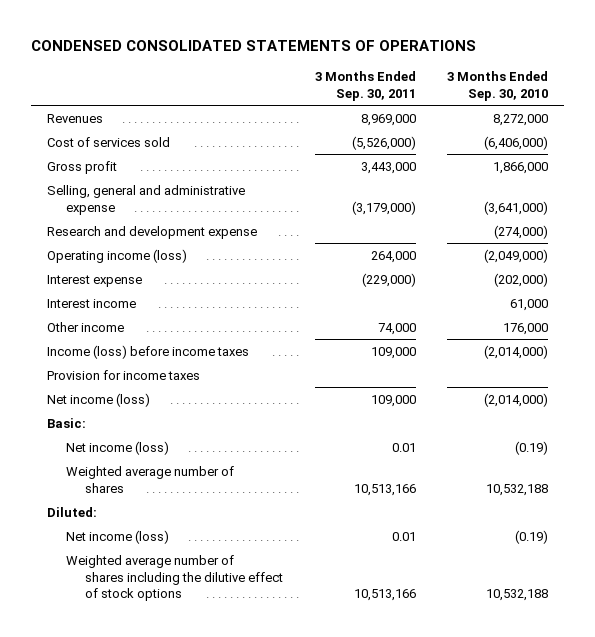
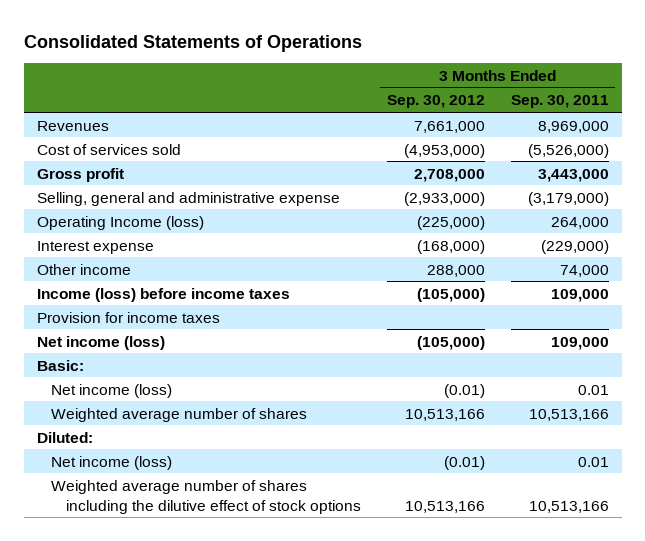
- CONDENSED CONSOLIDATED STATEMENTS OF OPERATIONS
+ Consolidated Statements of Operations
- | 3 Months Ended Sep. 30, 2011 | 3 Months Ended Sep. 30, 2010
+ | 3 Months Ended Sep. 30, 2012 | 3 Months Ended Sep. 30, 2011
- Research and development expense | | (274,000)
- Operating income (loss) | 264,000 | (2,049,000)
+ Operating Income (loss) | (225,000) | 264,000
- Interest income | | 61,000

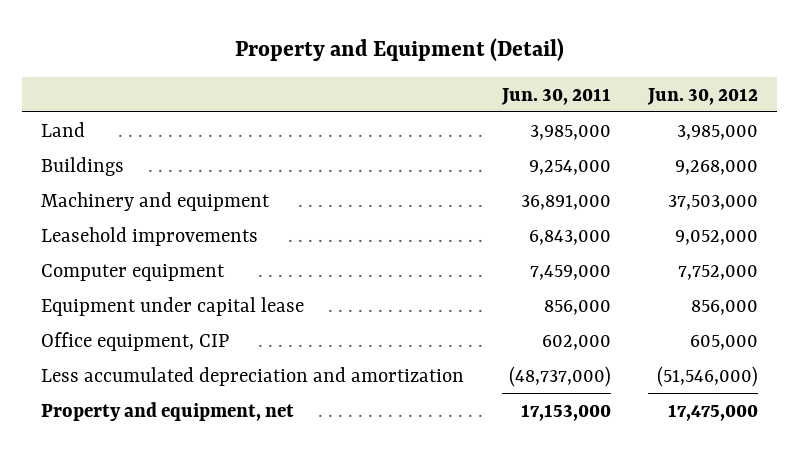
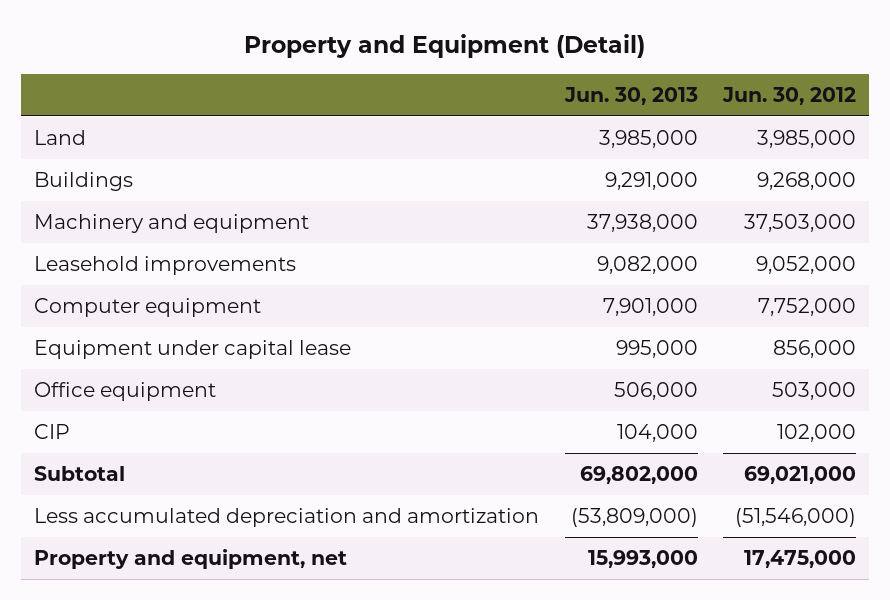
- | Jun. 30, 2011 | Jun. 30, 2012
+ | Jun. 30, 2013 | Jun. 30, 2012
- Office equipment, CIP | 602,000 | 605,000
+ Office equipment | 506,000 | 503,000
+ CIP | 104,000 | 102,000
+ Subtotal | 69,802,000 | 69,021,000

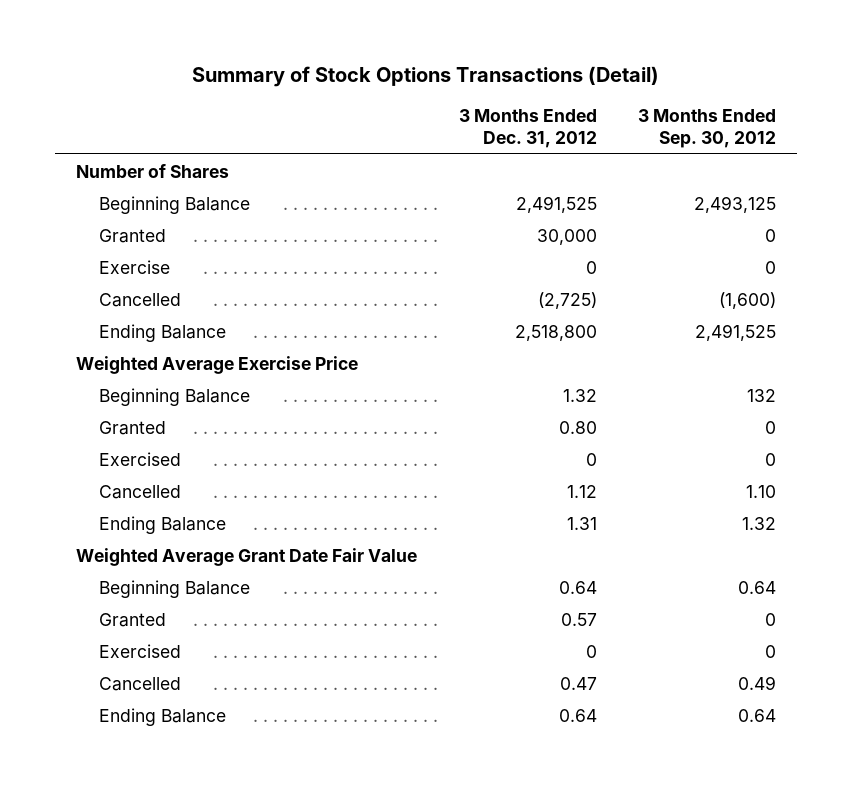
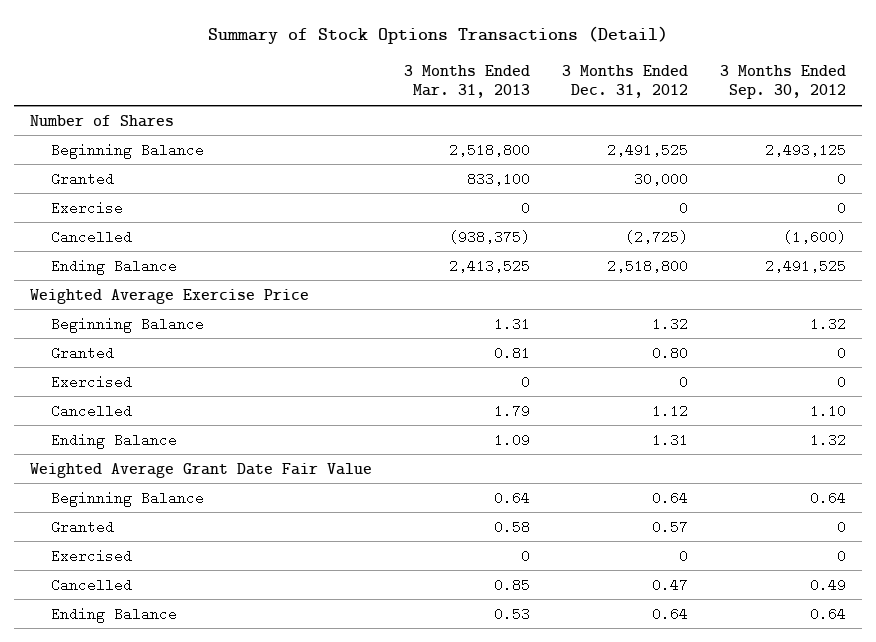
- | 3 Months Ended Dec. 31, 2012 | 3 Months Ended Sep. 30, 2012
+ | 3 Months Ended Mar. 31, 2013 | 3 Months Ended Dec. 31, 2012 | 3 Months Ended Sep. 30, 2012
- Beginning Balance | 1.32 | 132
+ Beginning Balance | 1.31 | 1.32 | 1.32

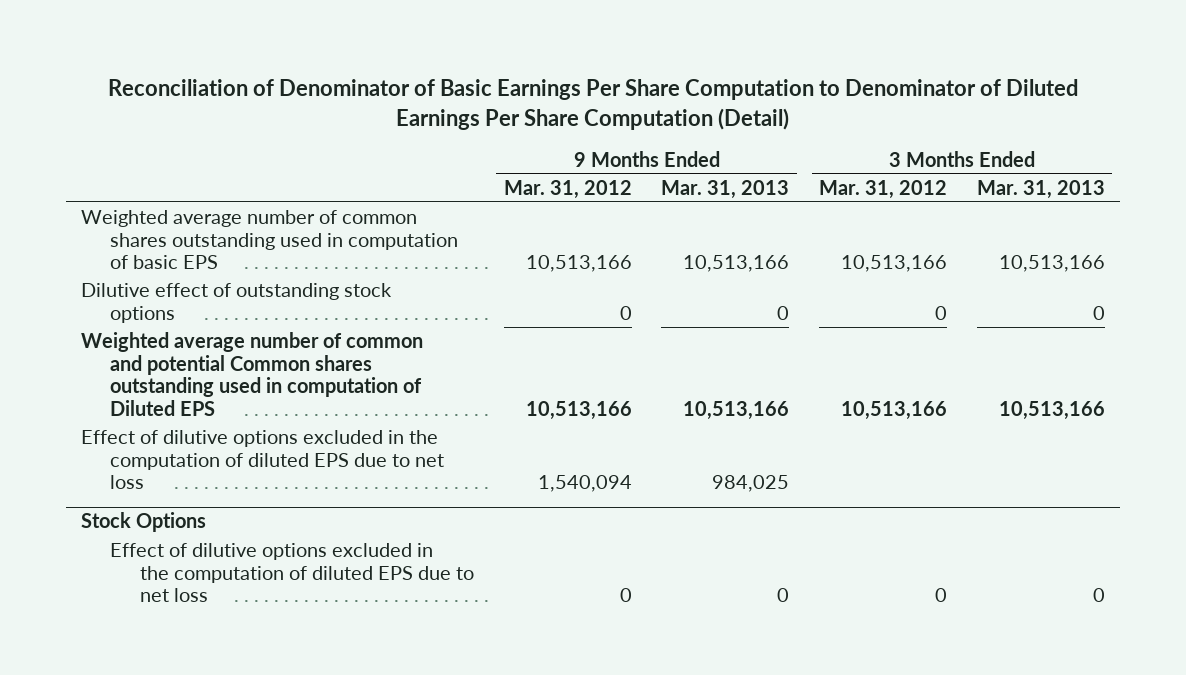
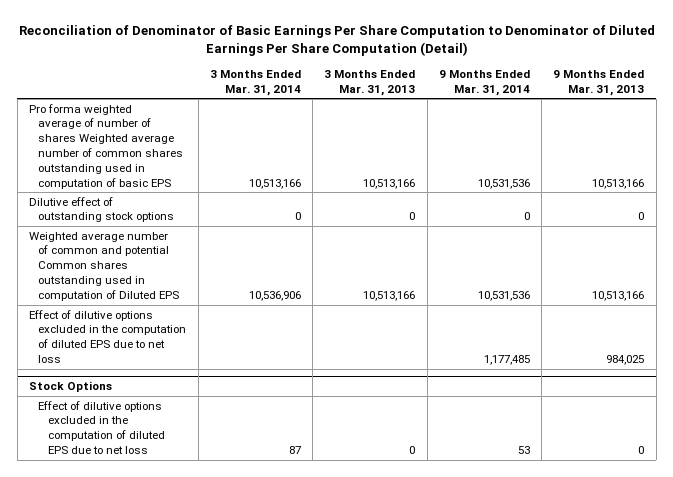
- | 9 Months Ended Mar. 31, 2012 | 9 Months Ended Mar. 31, 2013 | 3 Months Ended Mar. 31, 2012 | 3 Months Ended Mar. 31, 2013
+ | 3 Months Ended Mar. 31, 2014 | 3 Months Ended Mar. 31, 2013 | 9 Months Ended Mar. 31, 2014 | 9 Months Ended Mar. 31, 2013
- Weighted average number of common shares outstanding used in computation of basic EPS | 10,513,166 | 10,513,166 | 10,513,166 | 10,513,166
+ Pro forma weighted average of number of shares Weighted average number of common shares outstanding used in computation of basic EPS | 10,513,166 | 10,513,166 | 10,531,536 | 10,513,166

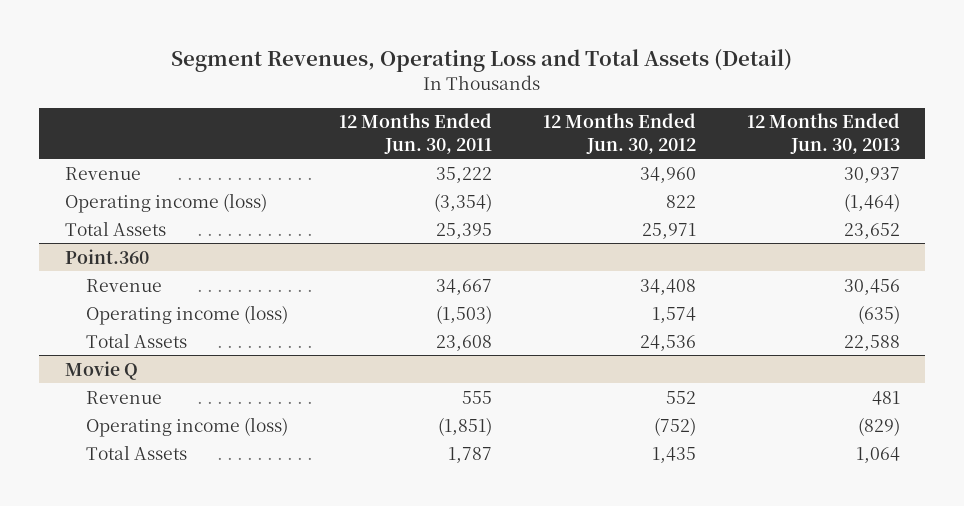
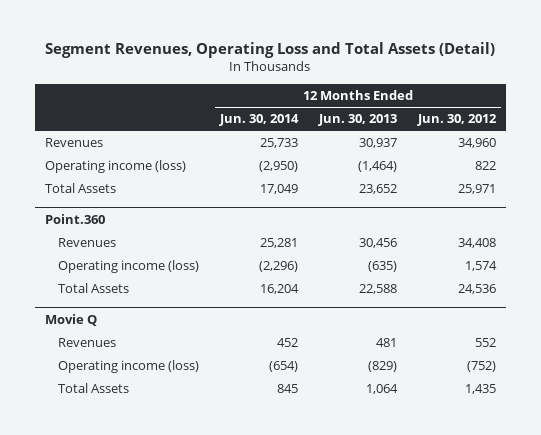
- | 12 Months Ended Jun. 30, 2011 | 12 Months Ended Jun. 30, 2012 | 12 Months Ended Jun. 30, 2013
+ | 12 Months Ended Jun. 30, 2014 | 12 Months Ended Jun. 30, 2013 | 12 Months Ended Jun. 30, 2012
- Revenue | 35,222 | 34,960 | 30,937
+ Revenues | 25,733 | 30,937 | 34,960
@ Point.360
- Revenue | 34,667 | 34,408 | 30,456
+ Revenues | 25,281 | 30,456 | 34,408
@ Movie Q
- Revenue | 555 | 552 | 481
+ Revenues | 452 | 481 | 552

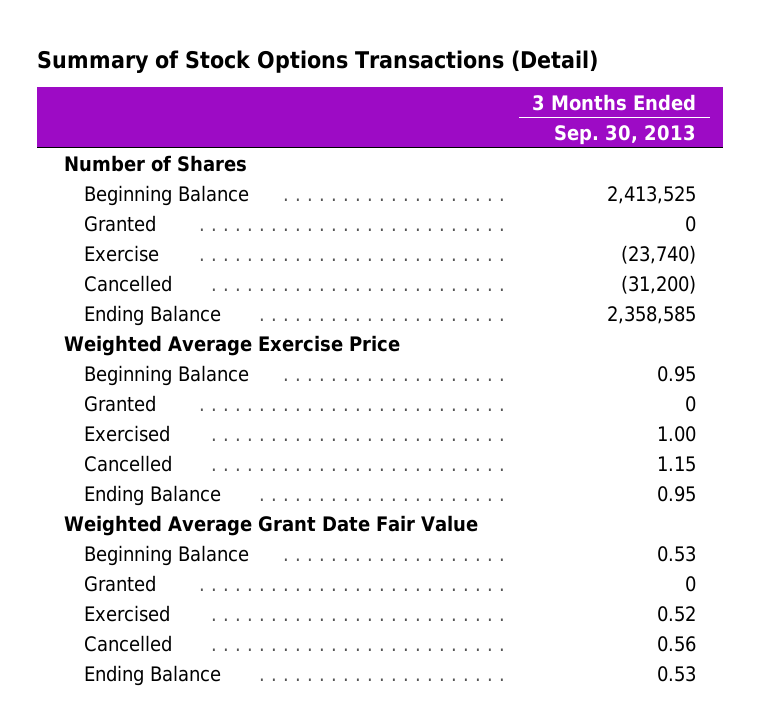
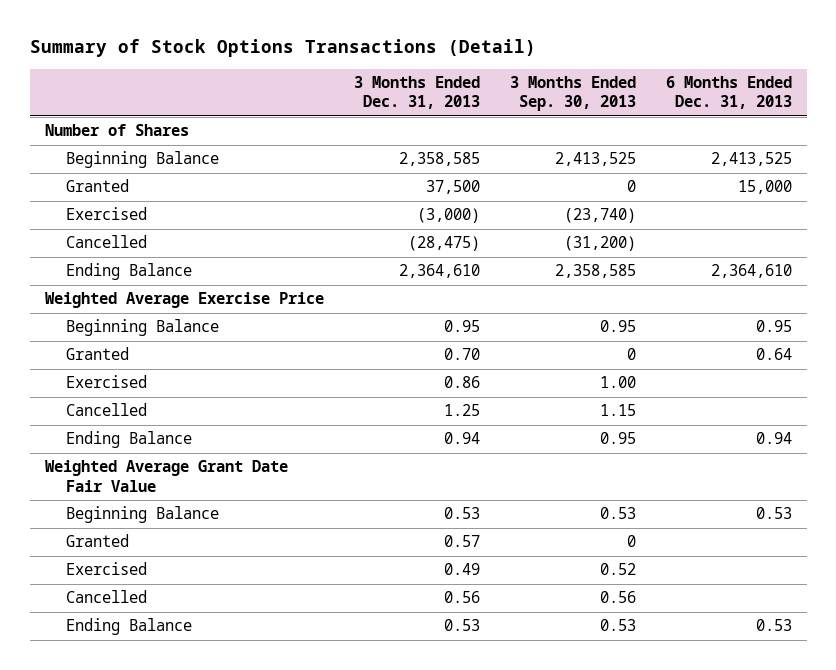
- | 3 Months Ended Sep. 30, 2013
+ | 3 Months Ended Dec. 31, 2013 | 3 Months Ended Sep. 30, 2013 | 6 Months Ended Dec. 31, 2013
- Exercise | (23,740)
+ Exercised | (3,000) | (23,740) |

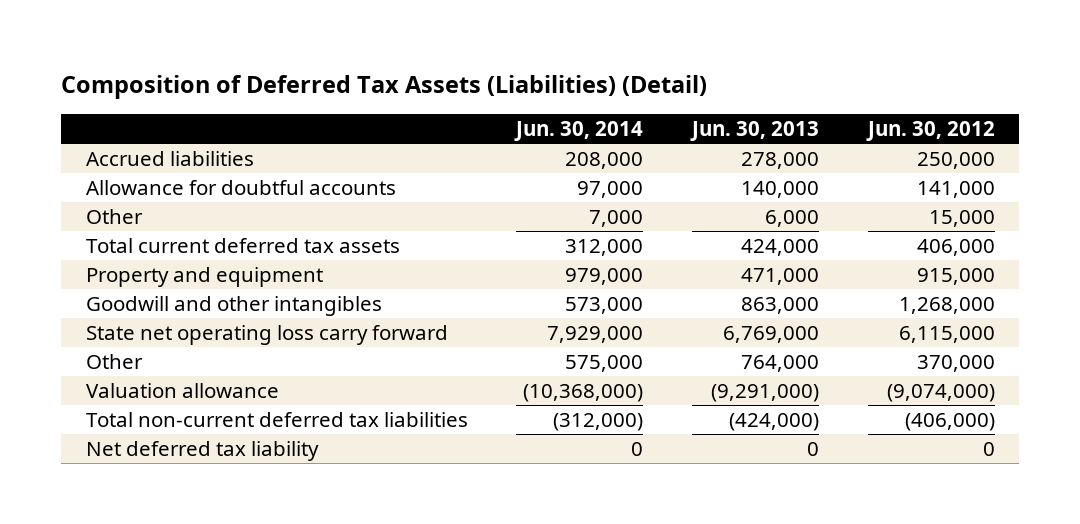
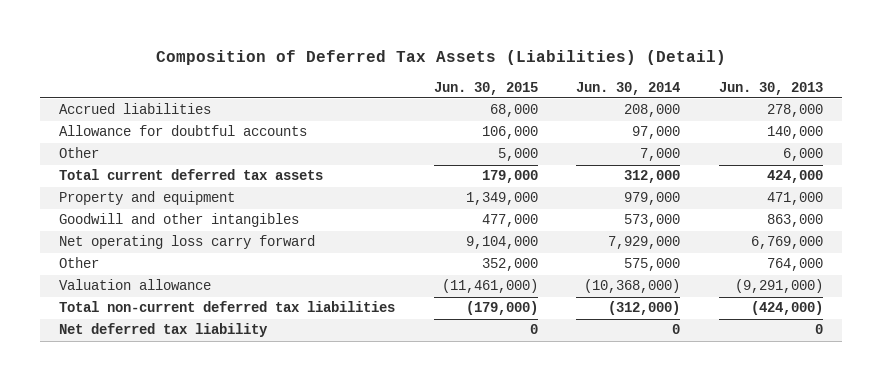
- | Jun. 30, 2014 | Jun. 30, 2013 | Jun. 30, 2012
+ | Jun. 30, 2015 | Jun. 30, 2014 | Jun. 30, 2013
- State net operating loss carry forward | 7,929,000 | 6,769,000 | 6,115,000
+ Net operating loss carry forward | 9,104,000 | 7,929,000 | 6,769,000

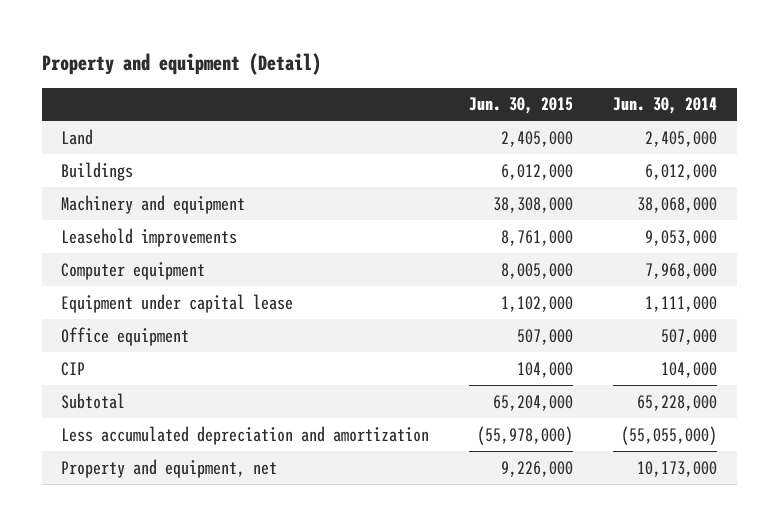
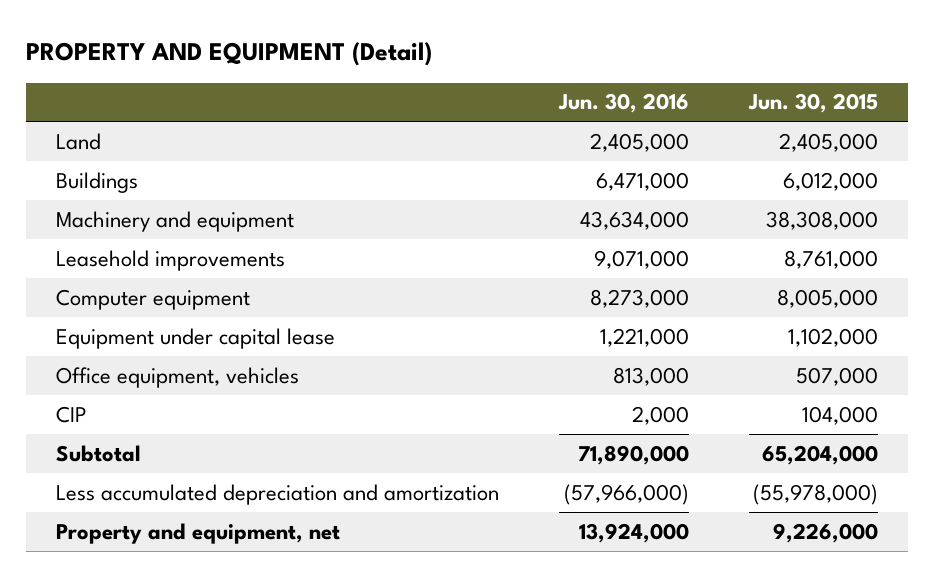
- Property and equipment (Detail)
+ PROPERTY AND EQUIPMENT (Detail)
- | Jun. 30, 2015 | Jun. 30, 2014
+ | Jun. 30, 2016 | Jun. 30, 2015
- Office equipment | 507,000 | 507,000
+ Office equipment, vehicles | 813,000 | 507,000

